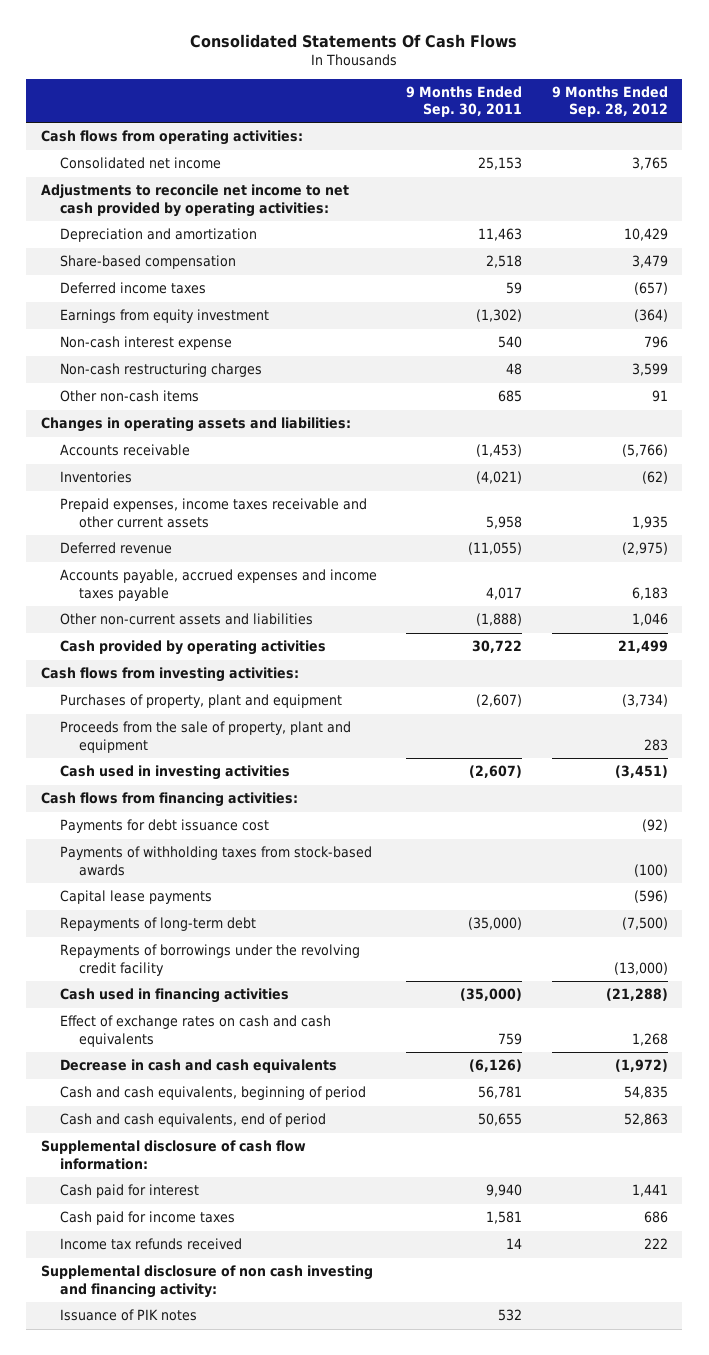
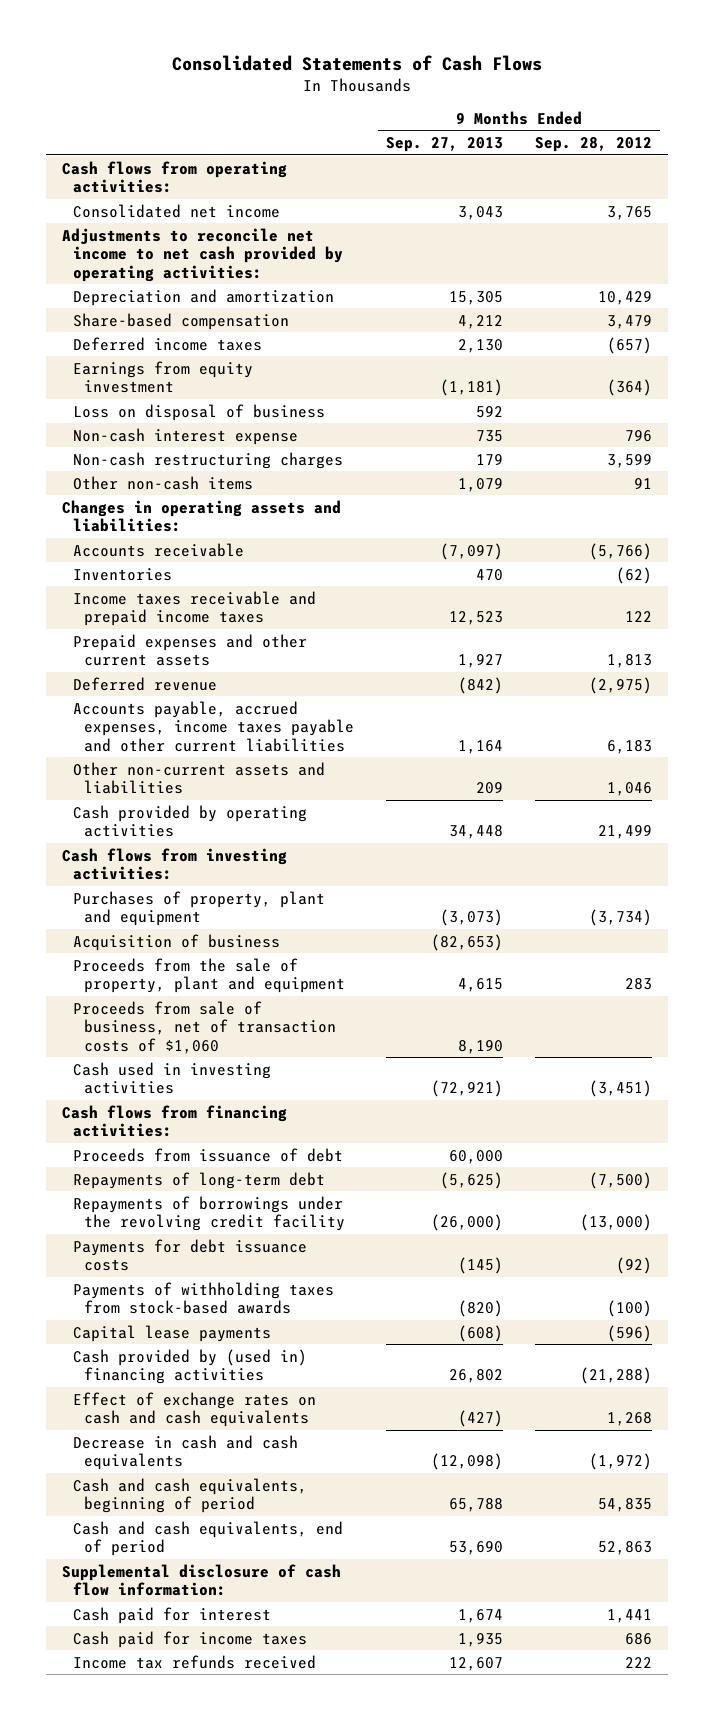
- Consolidated Statements Of Cash Flows
+ Consolidated Statements of Cash Flows
- | 9 Months Ended Sep. 30, 2011 | 9 Months Ended Sep. 28, 2012
+ | 9 Months Ended Sep. 27, 2013 | 9 Months Ended Sep. 28, 2012
+ Loss on disposal of business | 592 |
- Prepaid expenses, income taxes receivable and other current assets | 5,958 | 1,935
+ Income taxes receivable and prepaid income taxes | 12,523 | 122
+ Prepaid expenses and other current assets | 1,927 | 1,813
- Accounts payable, accrued expenses and income taxes payable | 4,017 | 6,183
+ Accounts payable, accrued expenses, income taxes payable and other current liabilities | 1,164 | 6,183
+ Acquisition of business | (82,653) |
+ Proceeds from sale of business, net of transaction costs of $1,060 | 8,190 |
- Payments for debt issuance cost | | (92)
+ Proceeds from issuance of debt | 60,000 |
- Cash used in financing activities | (35,000) | (21,288)
+ Payments for debt issuance costs | (145) | (92)
moved down: Payments of withholding taxes from stock-based awards | (820) | (100)
moved down: Capital lease payments | (608) | (596)
+ Cash provided by (used in) financing activities | 26,802 | (21,288)
- Supplemental disclosure of non cash investing and financing activity:
- Issuance of PIK notes | 532 |

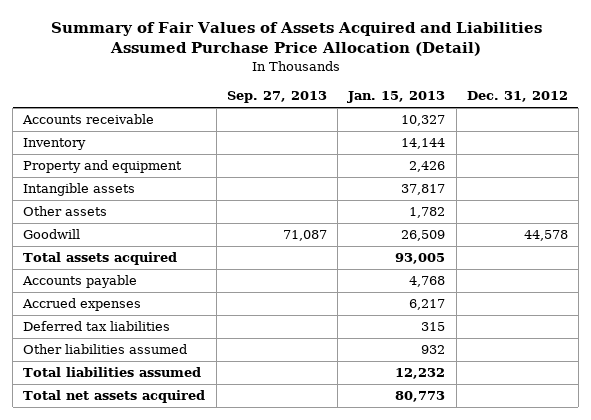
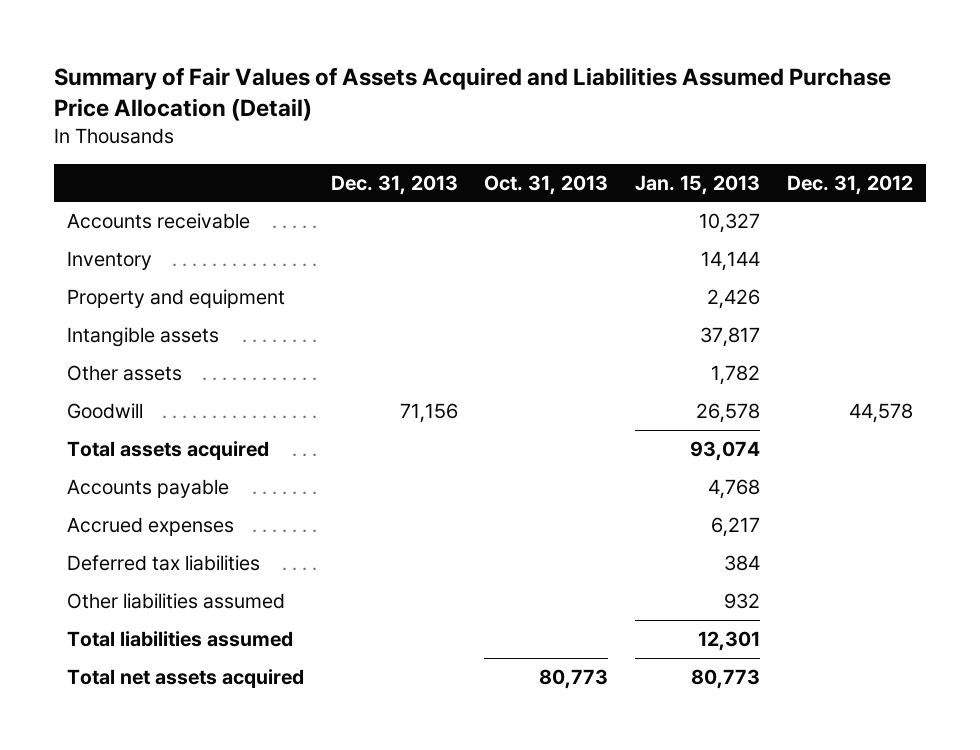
- | Sep. 27, 2013 | Jan. 15, 2013 | Dec. 31, 2012
+ | Dec. 31, 2013 | Oct. 31, 2013 | Jan. 15, 2013 | Dec. 31, 2012
- Goodwill | 71,087 | 26,509 | 44,578
- Total assets acquired | | 93,005 |
+ Goodwill | 71,156 | | 26,578 | 44,578
+ Total assets acquired | | | 93,074 |
- Deferred tax liabilities | | 315 |
+ Deferred tax liabilities | | | 384 |
- Total liabilities assumed | | 12,232 |
+ Total liabilities assumed | | | 12,301 |

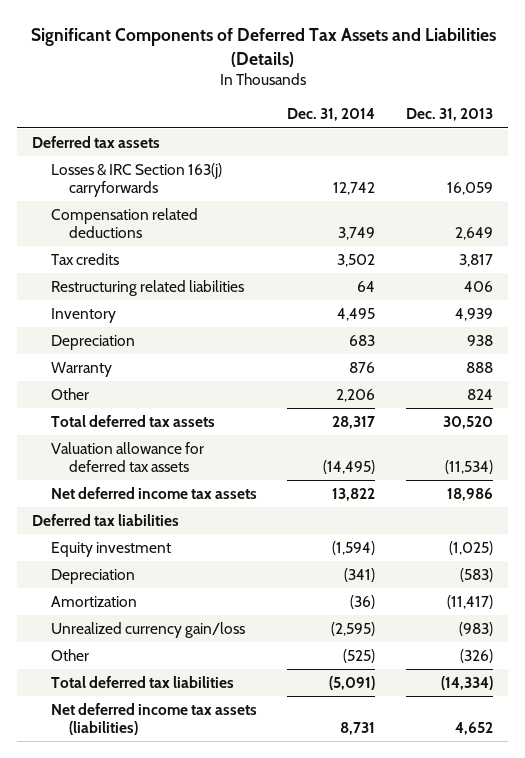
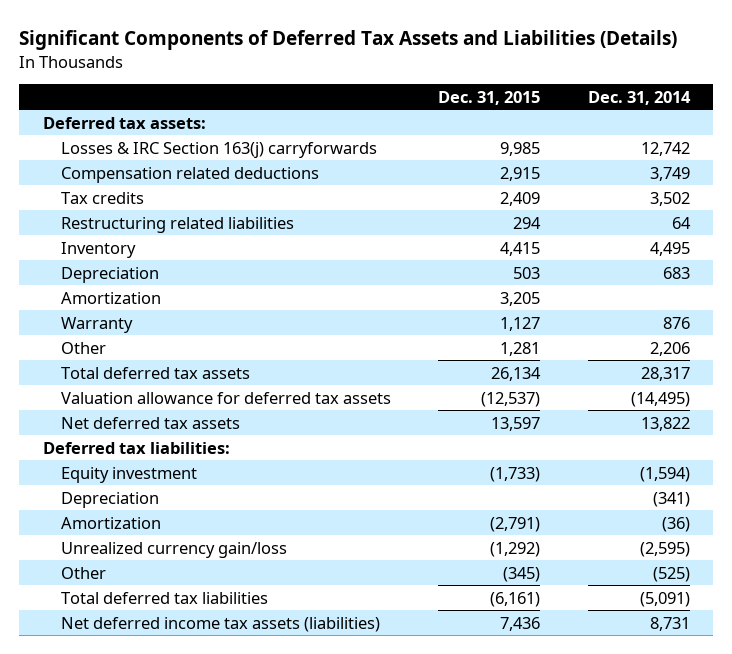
- | Dec. 31, 2014 | Dec. 31, 2013
+ | Dec. 31, 2015 | Dec. 31, 2014
- Deferred tax assets
+ Deferred tax assets:
+ Amortization | 3,205 |
- Net deferred income tax assets | 13,822 | 18,986
- Deferred tax liabilities
+ Net deferred tax assets | 13,597 | 13,822
+ Deferred tax liabilities:

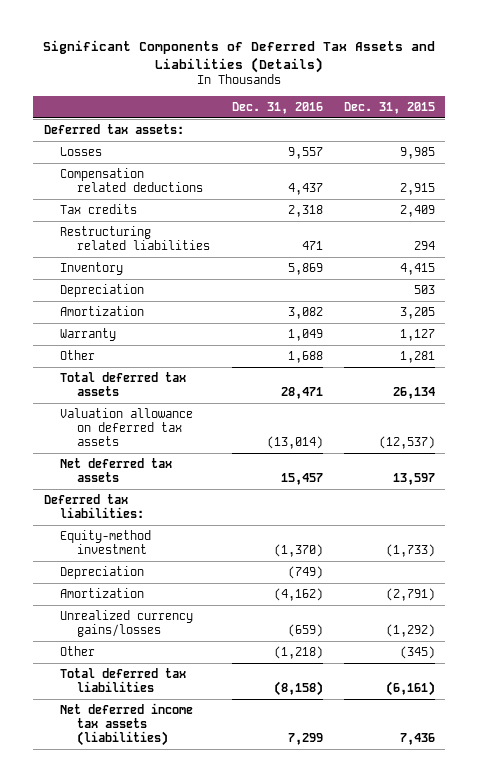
- | Dec. 31, 2015 | Dec. 31, 2014
+ | Dec. 31, 2016 | Dec. 31, 2015
- Losses & IRC Section 163(j) carryforwards | 9,985 | 12,742
+ Losses | 9,557 | 9,985
- Valuation allowance for deferred tax assets | (12,537) | (14,495)
+ Valuation allowance on deferred tax assets | (13,014) | (12,537)
- Equity investment | (1,733) | (1,594)
+ Equity-method investment | (1,370) | (1,733)
- Unrealized currency gain/loss | (1,292) | (2,595)
+ Unrealized currency gains/losses | (659) | (1,292)

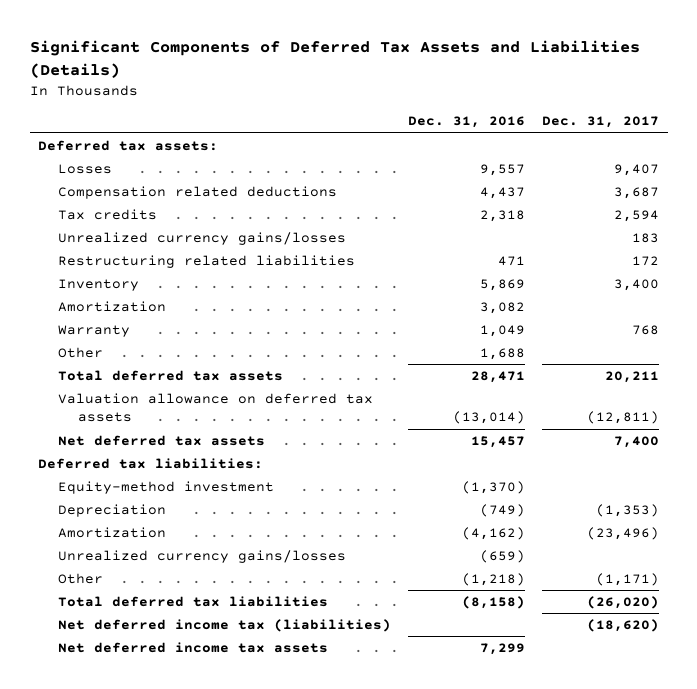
- | Dec. 31, 2016 | Dec. 31, 2015
+ | Dec. 31, 2016 | Dec. 31, 2017
+ Unrealized currency gains/losses | | 183
- Depreciation | | 503
- Net deferred income tax assets (liabilities) | 7,299 | 7,436
+ Net deferred income tax (liabilities) | | (18,620)
+ Net deferred income tax assets | 7,299 |

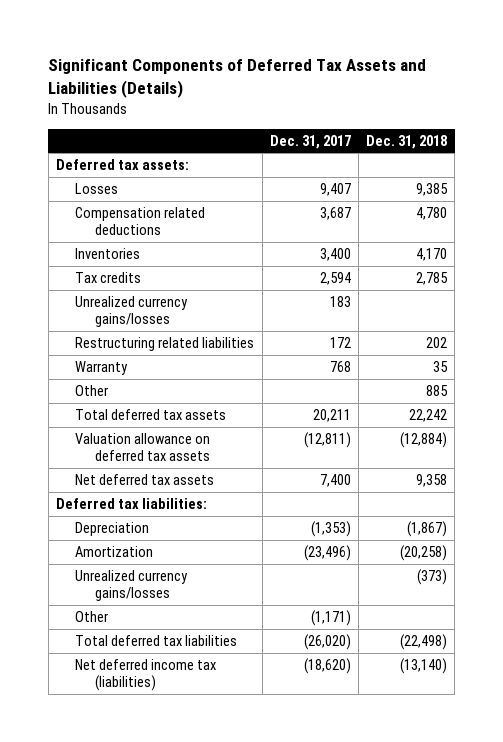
- | Dec. 31, 2016 | Dec. 31, 2017
+ | Dec. 31, 2017 | Dec. 31, 2018
+ Inventories | 3,400 | 4,170
- Inventory | 5,869 | 3,400
- Amortization | 3,082 |
- Equity-method investment | (1,370) |
- Net deferred income tax assets | 7,299 |

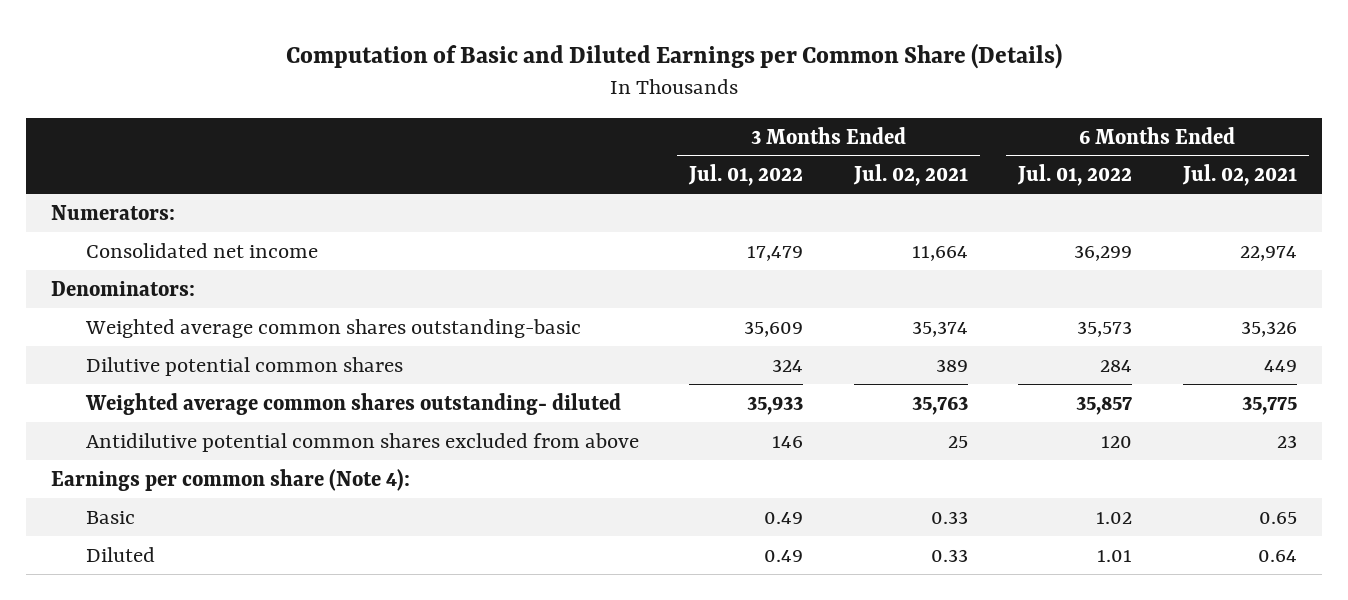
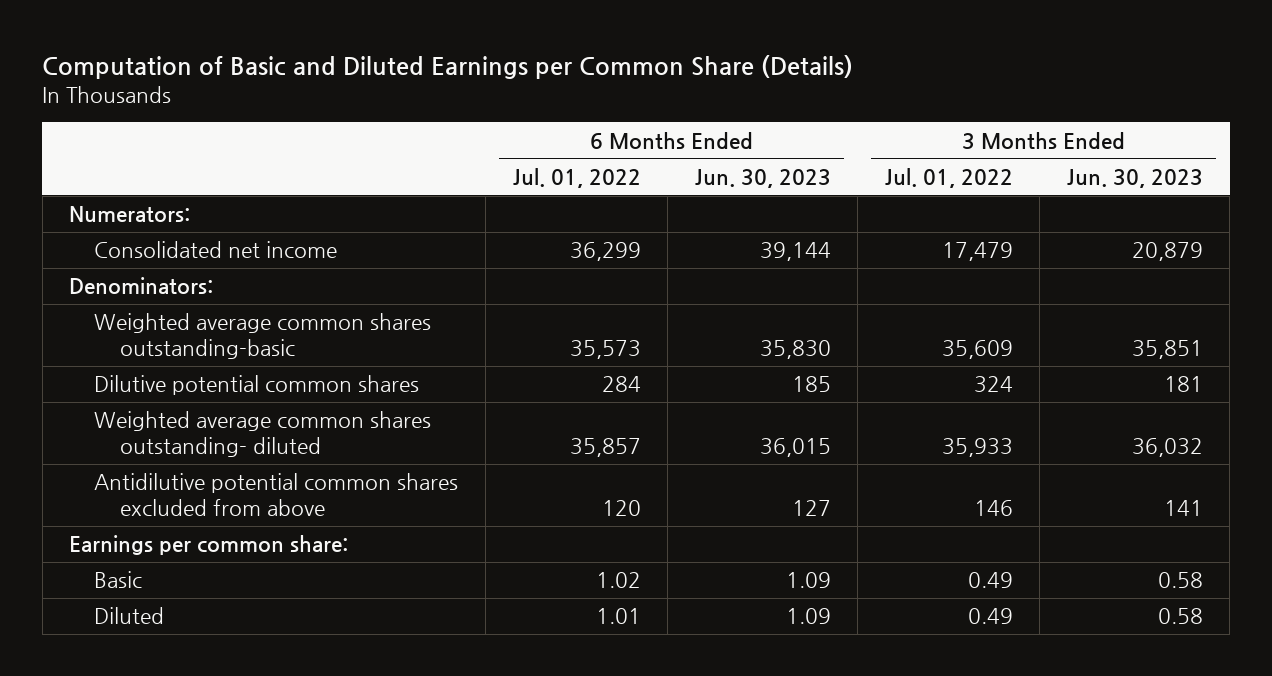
- | 3 Months Ended Jul. 01, 2022 | 3 Months Ended Jul. 02, 2021 | 6 Months Ended Jul. 01, 2022 | 6 Months Ended Jul. 02, 2021
+ | 6 Months Ended Jul. 01, 2022 | 6 Months Ended Jun. 30, 2023 | 3 Months Ended Jul. 01, 2022 | 3 Months Ended Jun. 30, 2023
- Earnings per common share (Note 4):
+ Earnings per common share:

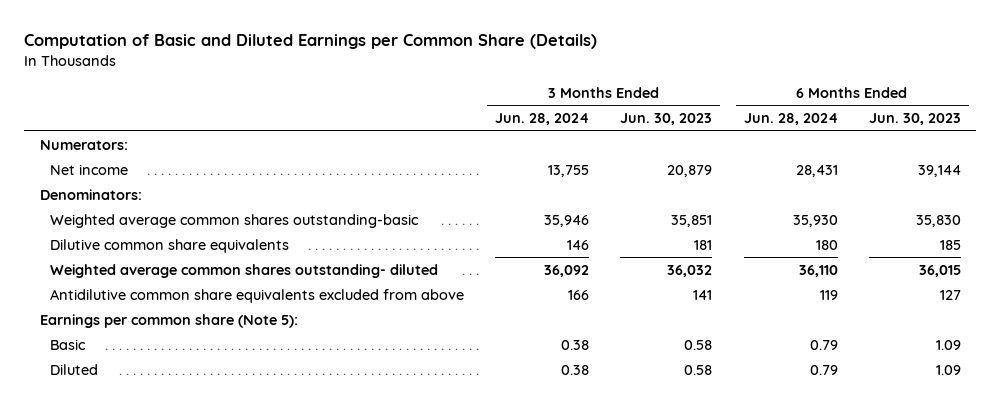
- | 6 Months Ended Jul. 01, 2022 | 6 Months Ended Jun. 30, 2023 | 3 Months Ended Jul. 01, 2022 | 3 Months Ended Jun. 30, 2023
+ | 3 Months Ended Jun. 28, 2024 | 3 Months Ended Jun. 30, 2023 | 6 Months Ended Jun. 28, 2024 | 6 Months Ended Jun. 30, 2023
- Consolidated net income | 36,299 | 39,144 | 17,479 | 20,879
+ Net income | 13,755 | 20,879 | 28,431 | 39,144
- Dilutive potential common shares | 284 | 185 | 324 | 181
+ Dilutive common share equivalents | 146 | 181 | 180 | 185
- Antidilutive potential common shares excluded from above | 120 | 127 | 146 | 141
- Earnings per common share:
+ Antidilutive common share equivalents excluded from above | 166 | 141 | 119 | 127
+ Earnings per common share (Note 5):

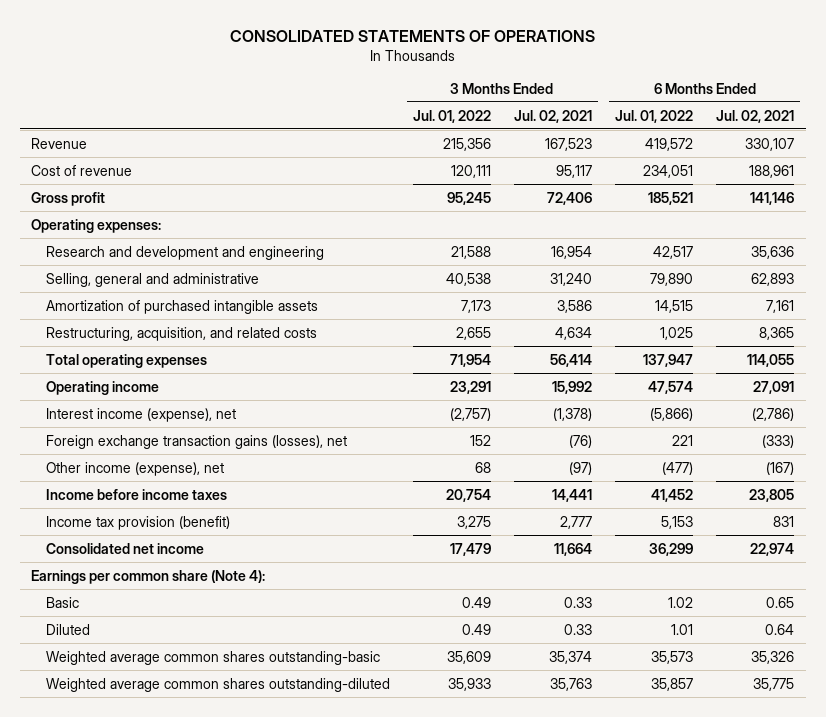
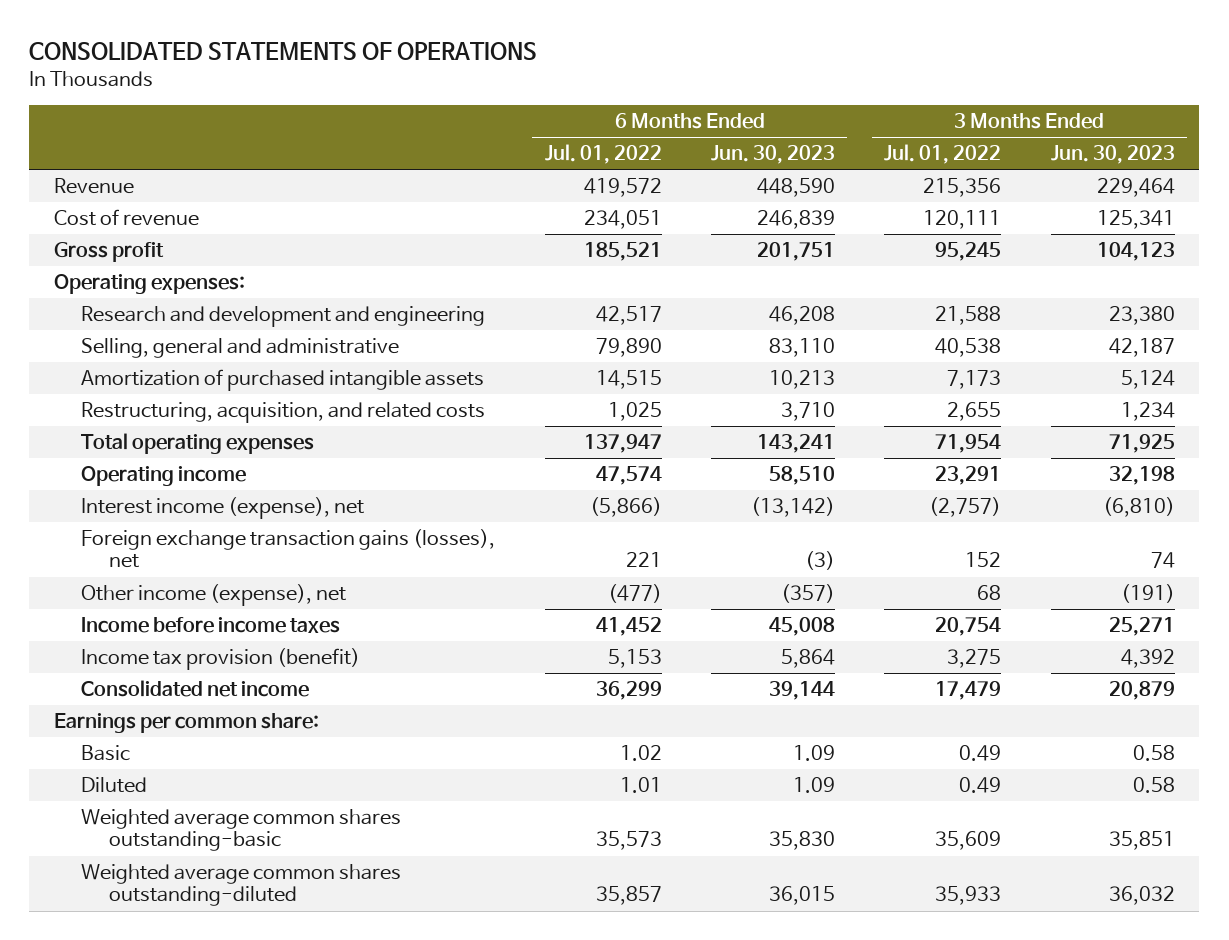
- | 3 Months Ended Jul. 01, 2022 | 3 Months Ended Jul. 02, 2021 | 6 Months Ended Jul. 01, 2022 | 6 Months Ended Jul. 02, 2021
+ | 6 Months Ended Jul. 01, 2022 | 6 Months Ended Jun. 30, 2023 | 3 Months Ended Jul. 01, 2022 | 3 Months Ended Jun. 30, 2023
- Earnings per common share (Note 4):
+ Earnings per common share:

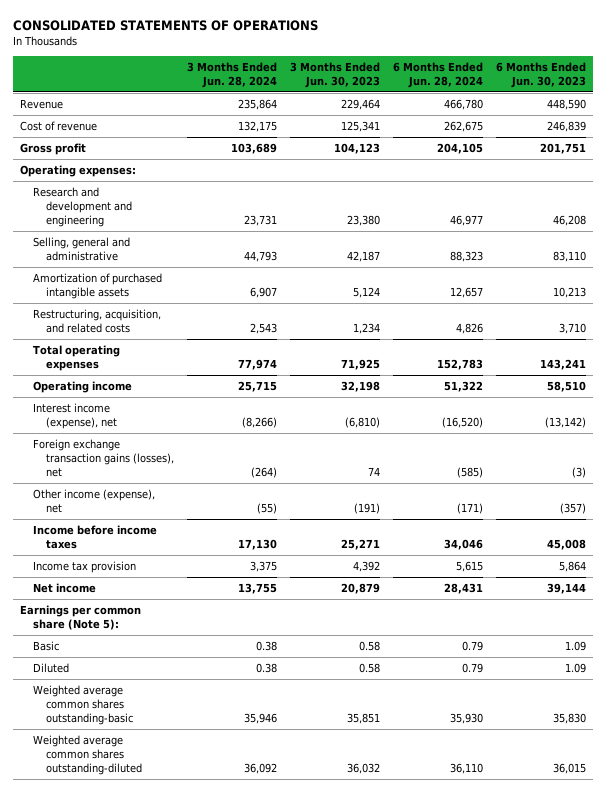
- | 6 Months Ended Jul. 01, 2022 | 6 Months Ended Jun. 30, 2023 | 3 Months Ended Jul. 01, 2022 | 3 Months Ended Jun. 30, 2023
+ | 3 Months Ended Jun. 28, 2024 | 3 Months Ended Jun. 30, 2023 | 6 Months Ended Jun. 28, 2024 | 6 Months Ended Jun. 30, 2023
- Income tax provision (benefit) | 5,153 | 5,864 | 3,275 | 4,392
- Consolidated net income | 36,299 | 39,144 | 17,479 | 20,879
- Earnings per common share:
+ Income tax provision | 3,375 | 4,392 | 5,615 | 5,864
+ Net income | 13,755 | 20,879 | 28,431 | 39,144
+ Earnings per common share (Note 5):

